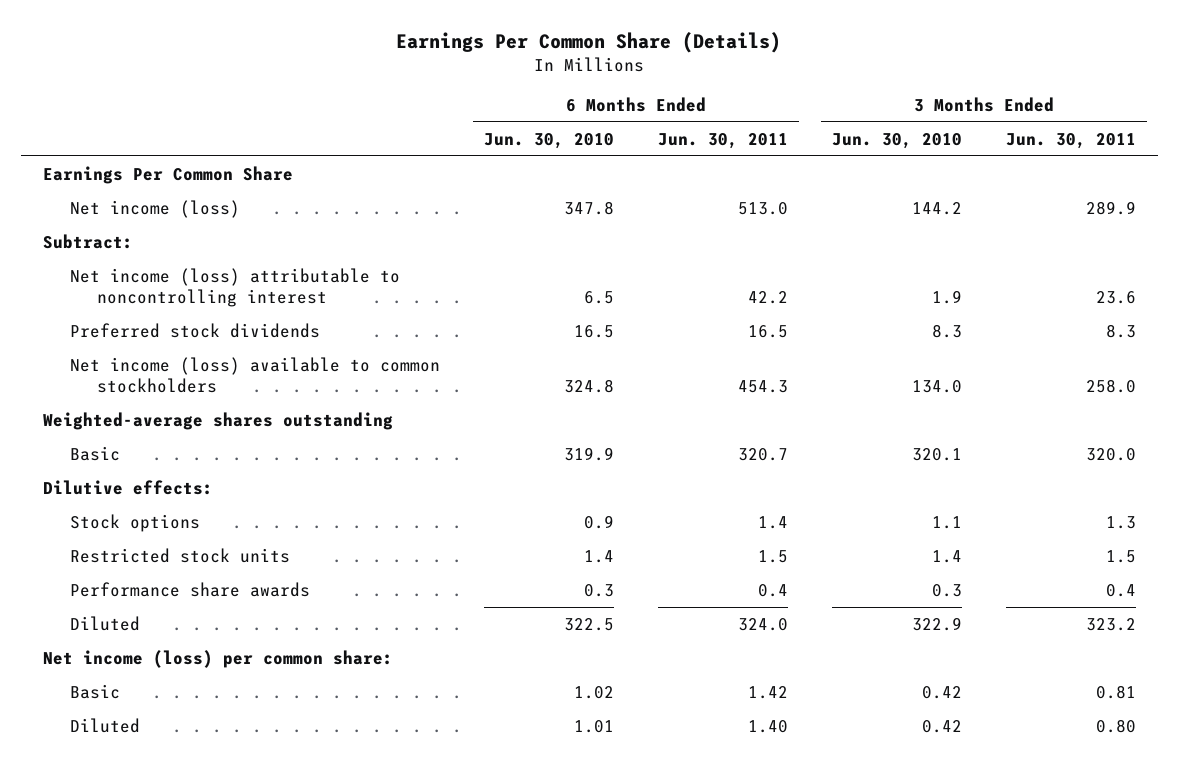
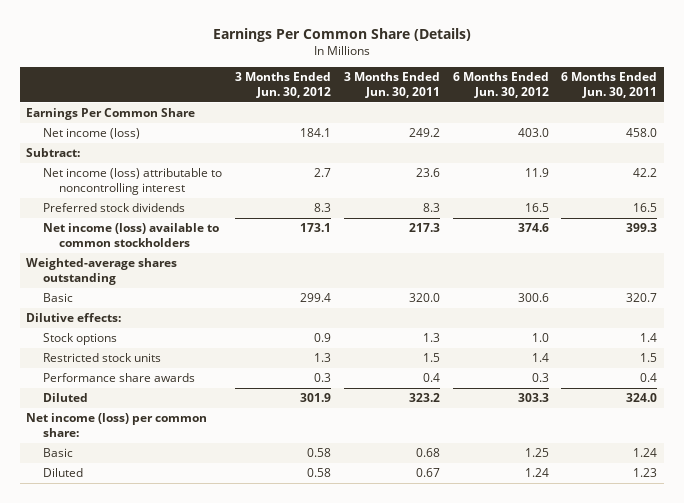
- | 6 Months Ended Jun. 30, 2010 | 6 Months Ended Jun. 30, 2011 | 3 Months Ended Jun. 30, 2010 | 3 Months Ended Jun. 30, 2011
+ | 3 Months Ended Jun. 30, 2012 | 3 Months Ended Jun. 30, 2011 | 6 Months Ended Jun. 30, 2012 | 6 Months Ended Jun. 30, 2011
- Net income (loss) | 347.8 | 513.0 | 144.2 | 289.9
+ Net income (loss) | 184.1 | 249.2 | 403.0 | 458.0
- Net income (loss) available to common stockholders | 324.8 | 454.3 | 134.0 | 258.0
+ Net income (loss) available to common stockholders | 173.1 | 217.3 | 374.6 | 399.3
- Basic | 1.02 | 1.42 | 0.42 | 0.81
- Diluted | 1.01 | 1.40 | 0.42 | 0.80
+ Basic | 0.58 | 0.68 | 1.25 | 1.24
+ Diluted | 0.58 | 0.67 | 1.24 | 1.23

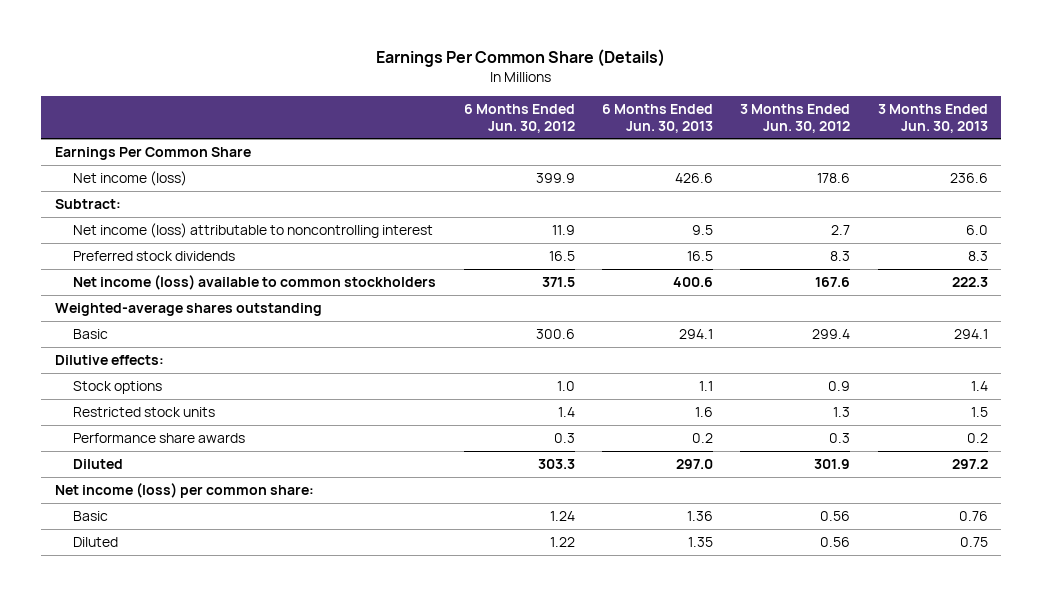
- | 3 Months Ended Jun. 30, 2012 | 3 Months Ended Jun. 30, 2011 | 6 Months Ended Jun. 30, 2012 | 6 Months Ended Jun. 30, 2011
+ | 6 Months Ended Jun. 30, 2012 | 6 Months Ended Jun. 30, 2013 | 3 Months Ended Jun. 30, 2012 | 3 Months Ended Jun. 30, 2013
- Net income (loss) | 184.1 | 249.2 | 403.0 | 458.0
+ Net income (loss) | 399.9 | 426.6 | 178.6 | 236.6
- Net income (loss) available to common stockholders | 173.1 | 217.3 | 374.6 | 399.3
+ Net income (loss) available to common stockholders | 371.5 | 400.6 | 167.6 | 222.3
- Basic | 0.58 | 0.68 | 1.25 | 1.24
- Diluted | 0.58 | 0.67 | 1.24 | 1.23
+ Basic | 1.24 | 1.36 | 0.56 | 0.76
+ Diluted | 1.22 | 1.35 | 0.56 | 0.75

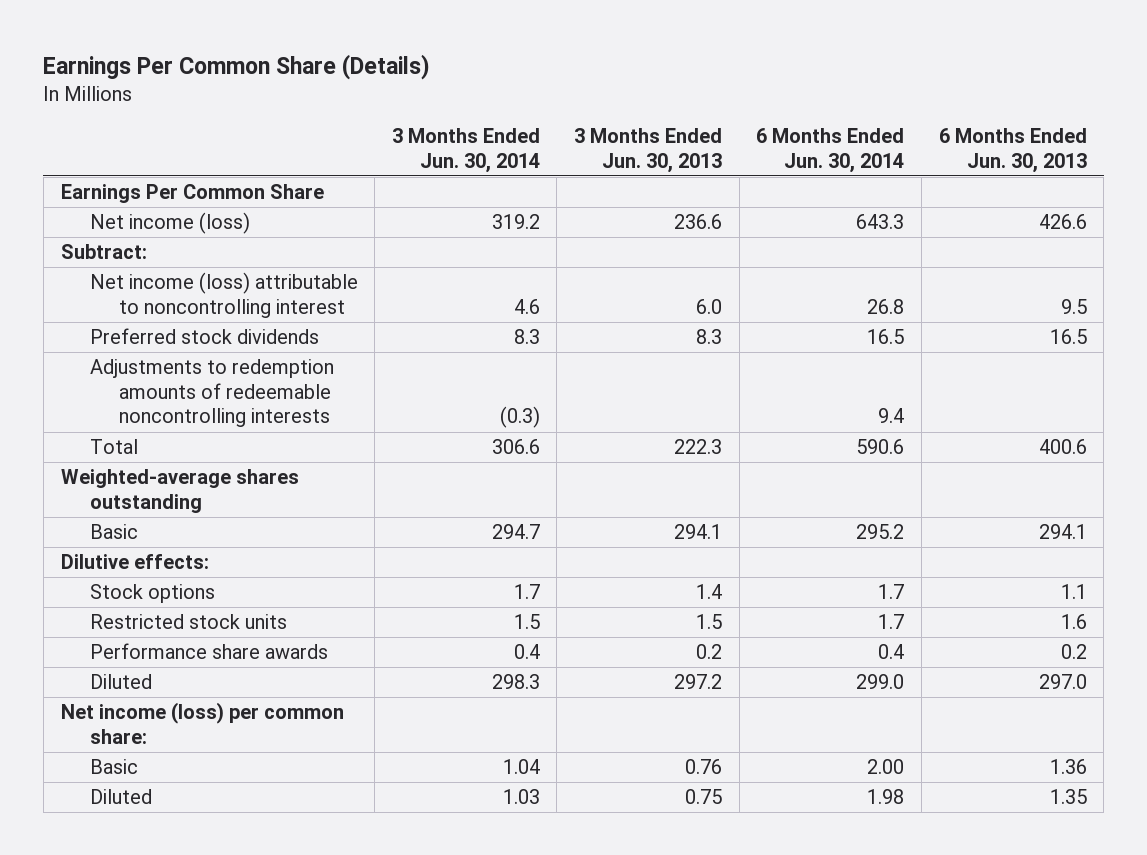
- | 6 Months Ended Jun. 30, 2012 | 6 Months Ended Jun. 30, 2013 | 3 Months Ended Jun. 30, 2012 | 3 Months Ended Jun. 30, 2013
+ | 3 Months Ended Jun. 30, 2014 | 3 Months Ended Jun. 30, 2013 | 6 Months Ended Jun. 30, 2014 | 6 Months Ended Jun. 30, 2013
- Net income (loss) available to common stockholders | 371.5 | 400.6 | 167.6 | 222.3
+ Adjustments to redemption amounts of redeemable noncontrolling interests | (0.3) | | 9.4 |
+ Total | 306.6 | 222.3 | 590.6 | 400.6

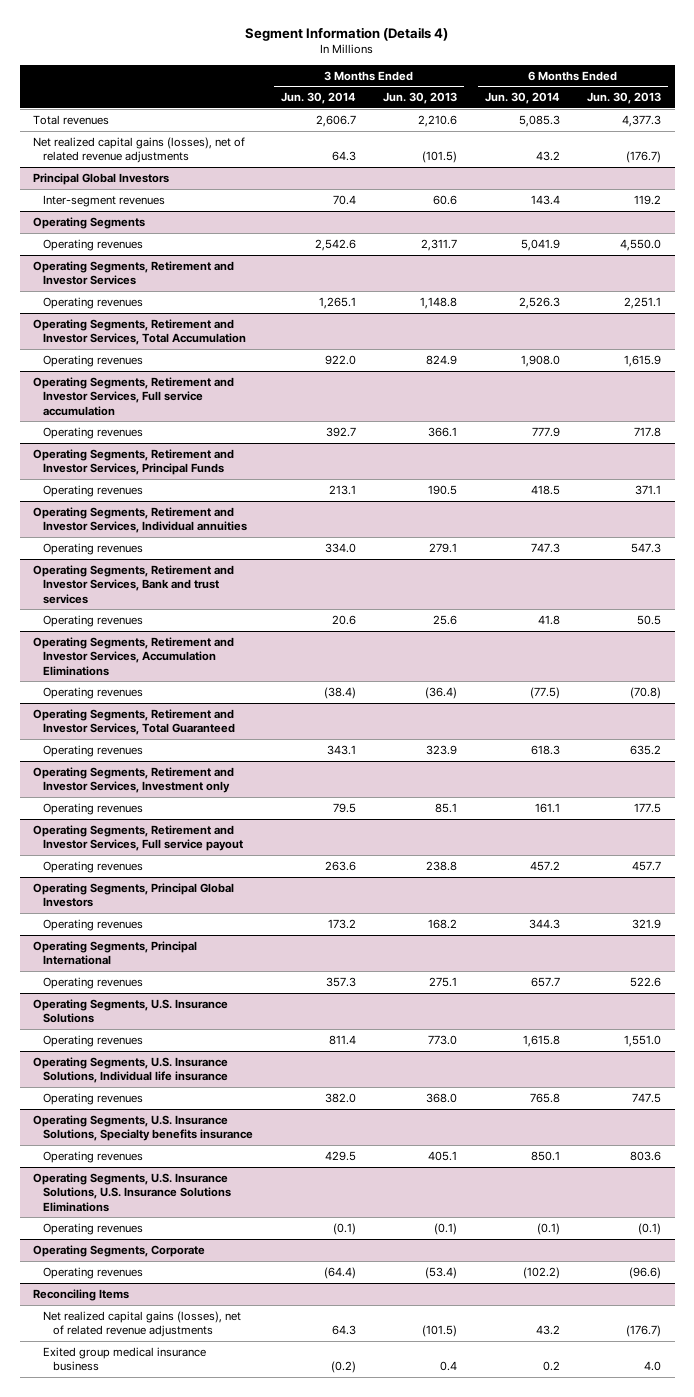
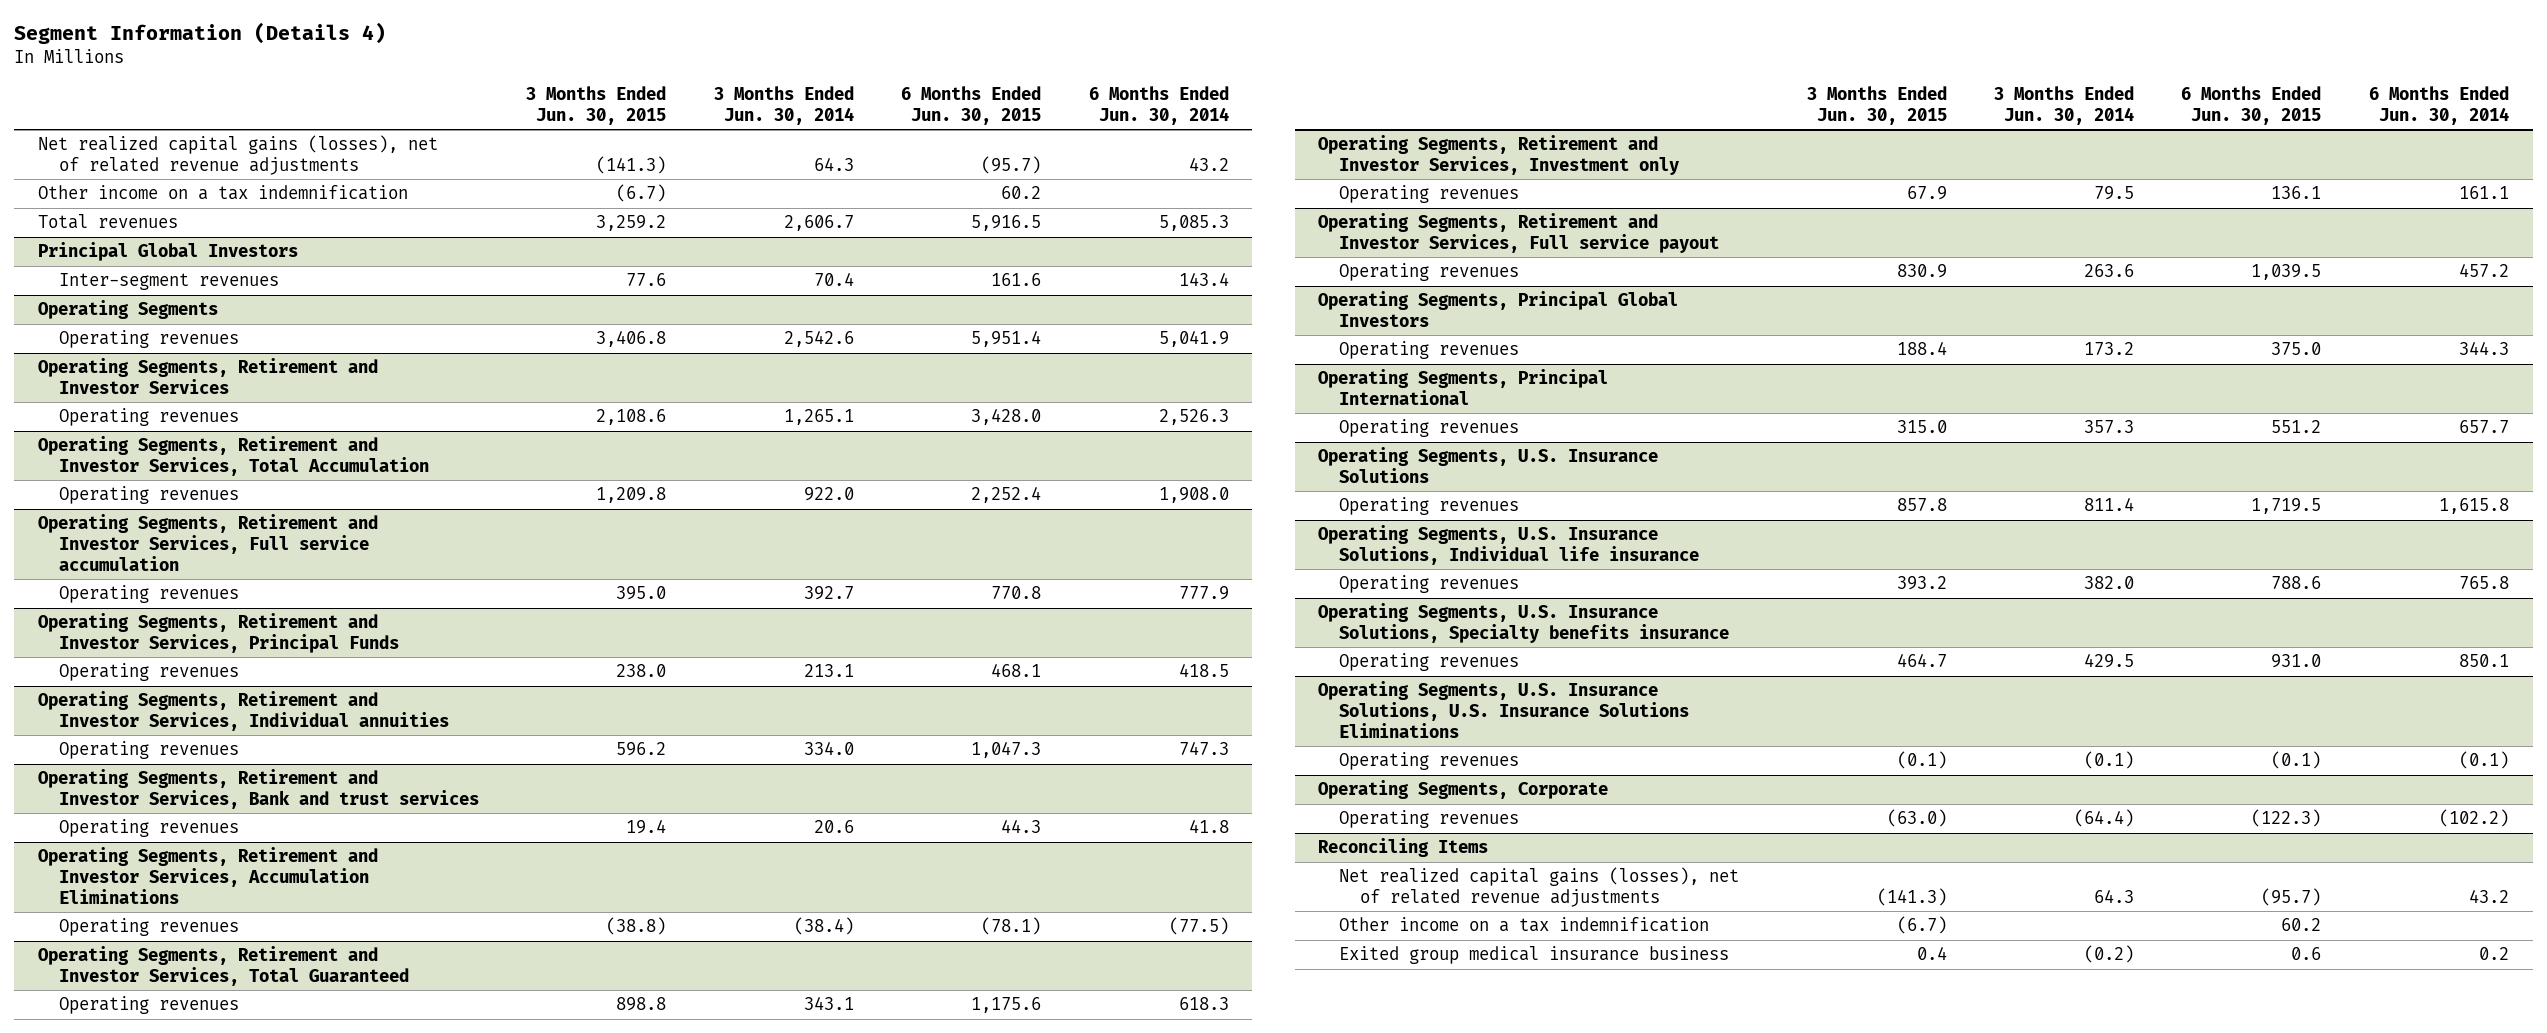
- | 3 Months Ended Jun. 30, 2014 | 3 Months Ended Jun. 30, 2013 | 6 Months Ended Jun. 30, 2014 | 6 Months Ended Jun. 30, 2013
+ | 3 Months Ended Jun. 30, 2015 | 3 Months Ended Jun. 30, 2014 | 6 Months Ended Jun. 30, 2015 | 6 Months Ended Jun. 30, 2014
+ Other income on a tax indemnification | (6.7) | | 60.2 |
moved down: Total revenues | 3,259.2 | 2,606.7 | 5,916.5 | 5,085.3
@ Reconciling Items
+ Other income on a tax indemnification | (6.7) | | 60.2 |

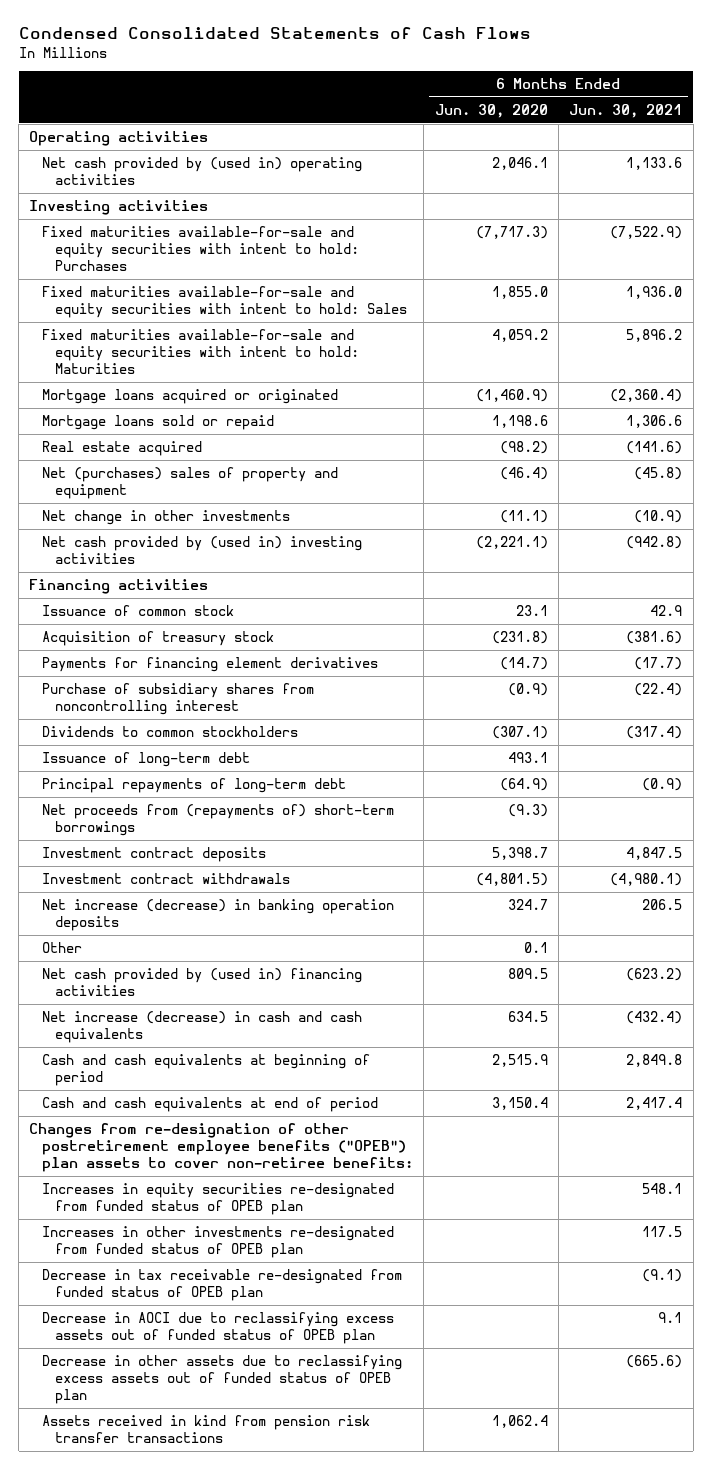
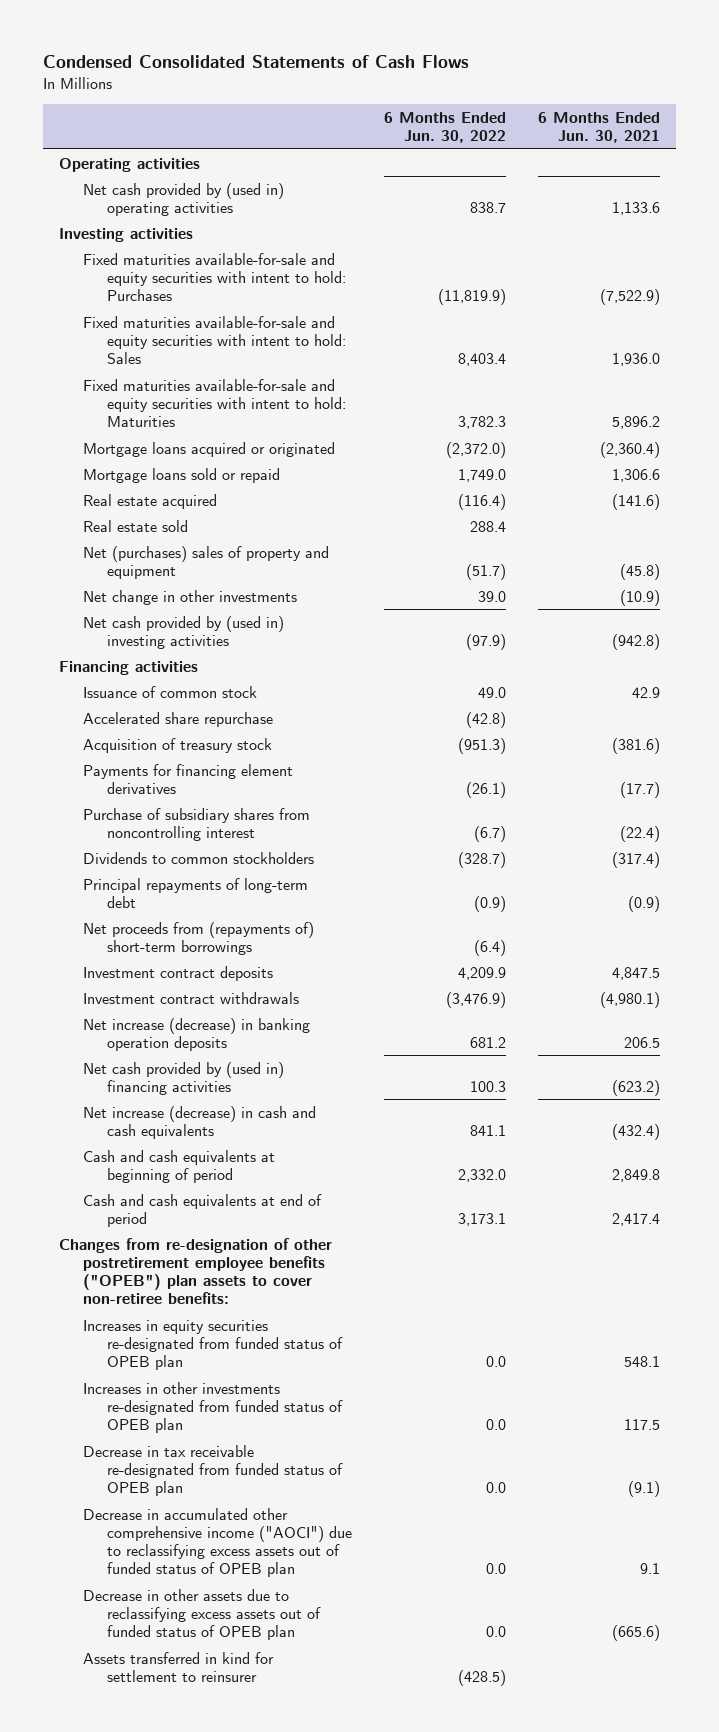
- | 6 Months Ended Jun. 30, 2020 | 6 Months Ended Jun. 30, 2021
+ | 6 Months Ended Jun. 30, 2022 | 6 Months Ended Jun. 30, 2021
+ Real estate sold | 288.4 |
+ Accelerated share repurchase | (42.8) |
- Issuance of long-term debt | 493.1 |
- Other | 0.1 |
- Decrease in AOCI due to reclassifying excess assets out of funded status of OPEB plan | | 9.1
+ Decrease in accumulated other comprehensive income ("AOCI") due to reclassifying excess assets out of funded status of OPEB plan | 0.0 | 9.1
- Assets received in kind from pension risk transfer transactions | 1,062.4 |
+ Assets transferred in kind for settlement to reinsurer | (428.5) |

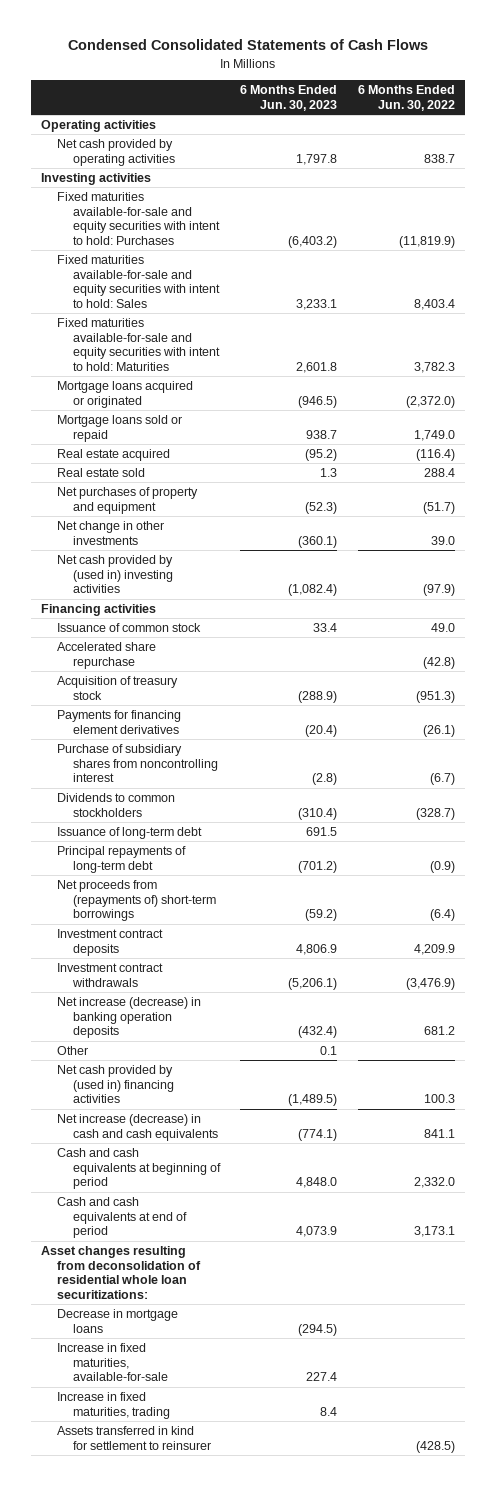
- | 6 Months Ended Jun. 30, 2022 | 6 Months Ended Jun. 30, 2021
+ | 6 Months Ended Jun. 30, 2023 | 6 Months Ended Jun. 30, 2022
- Net cash provided by (used in) operating activities | 838.7 | 1,133.6
+ Net cash provided by operating activities | 1,797.8 | 838.7
- Net (purchases) sales of property and equipment | (51.7) | (45.8)
+ Net purchases of property and equipment | (52.3) | (51.7)
+ Issuance of long-term debt | 691.5 |
+ Other | 0.1 |
- Changes from re-designation of other postretirement employee benefits ("OPEB") plan assets to cover non-retiree benefits:
- Increases in equity securities re-designated from funded status of OPEB plan | 0.0 | 548.1
- Increases in other investments re-designated from funded status of OPEB plan | 0.0 | 117.5
- Decrease in tax receivable re-designated from funded status of OPEB plan | 0.0 | (9.1)
- Decrease in accumulated other comprehensive income ("AOCI") due to reclassifying excess assets out of funded status of OPEB plan | 0.0 | 9.1
- Decrease in other assets due to reclassifying excess assets out of funded status of OPEB plan | 0.0 | (665.6)
+ Asset changes resulting from deconsolidation of residential whole loan securitizations:
+ Decrease in mortgage loans | (294.5) |
+ Increase in fixed maturities, available-for-sale | 227.4 |
+ Increase in fixed maturities, trading | 8.4 |

